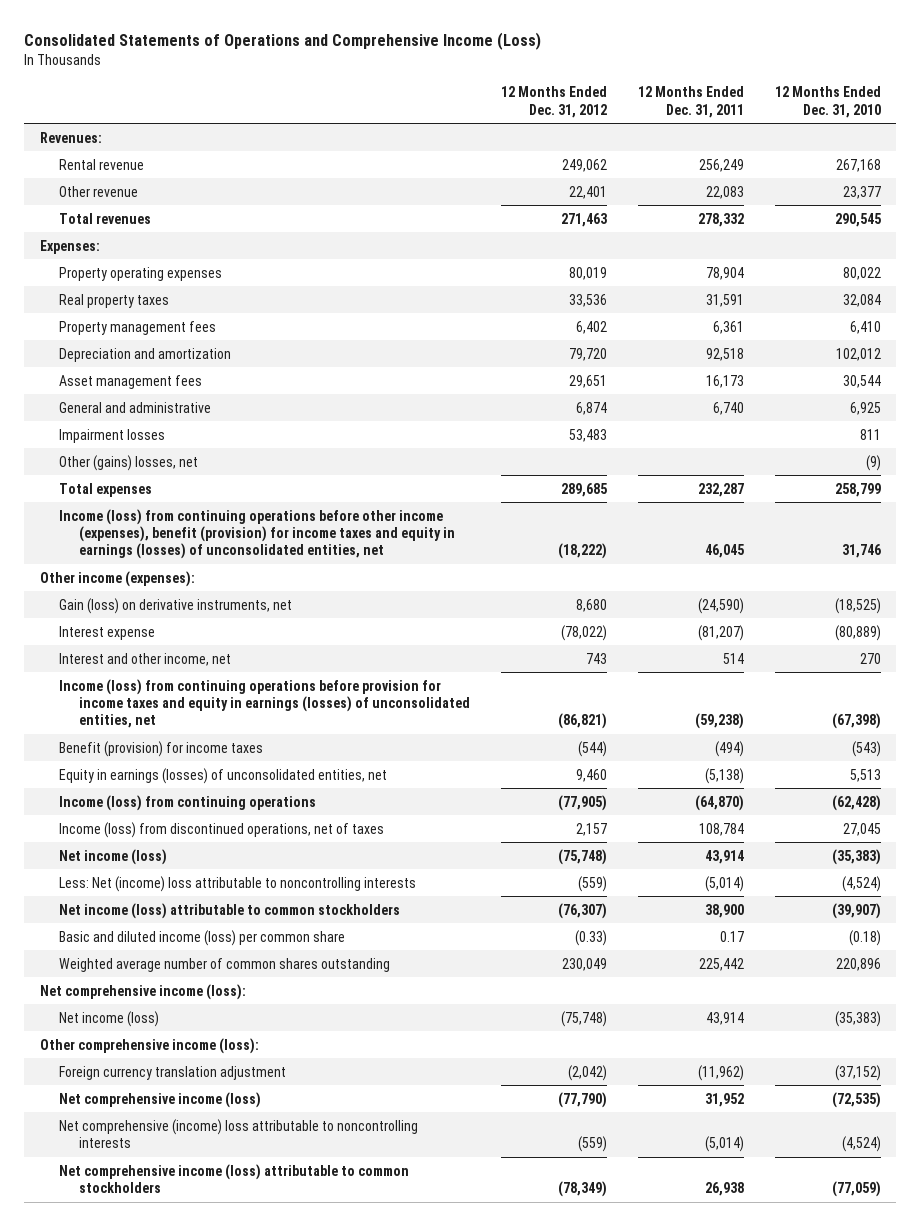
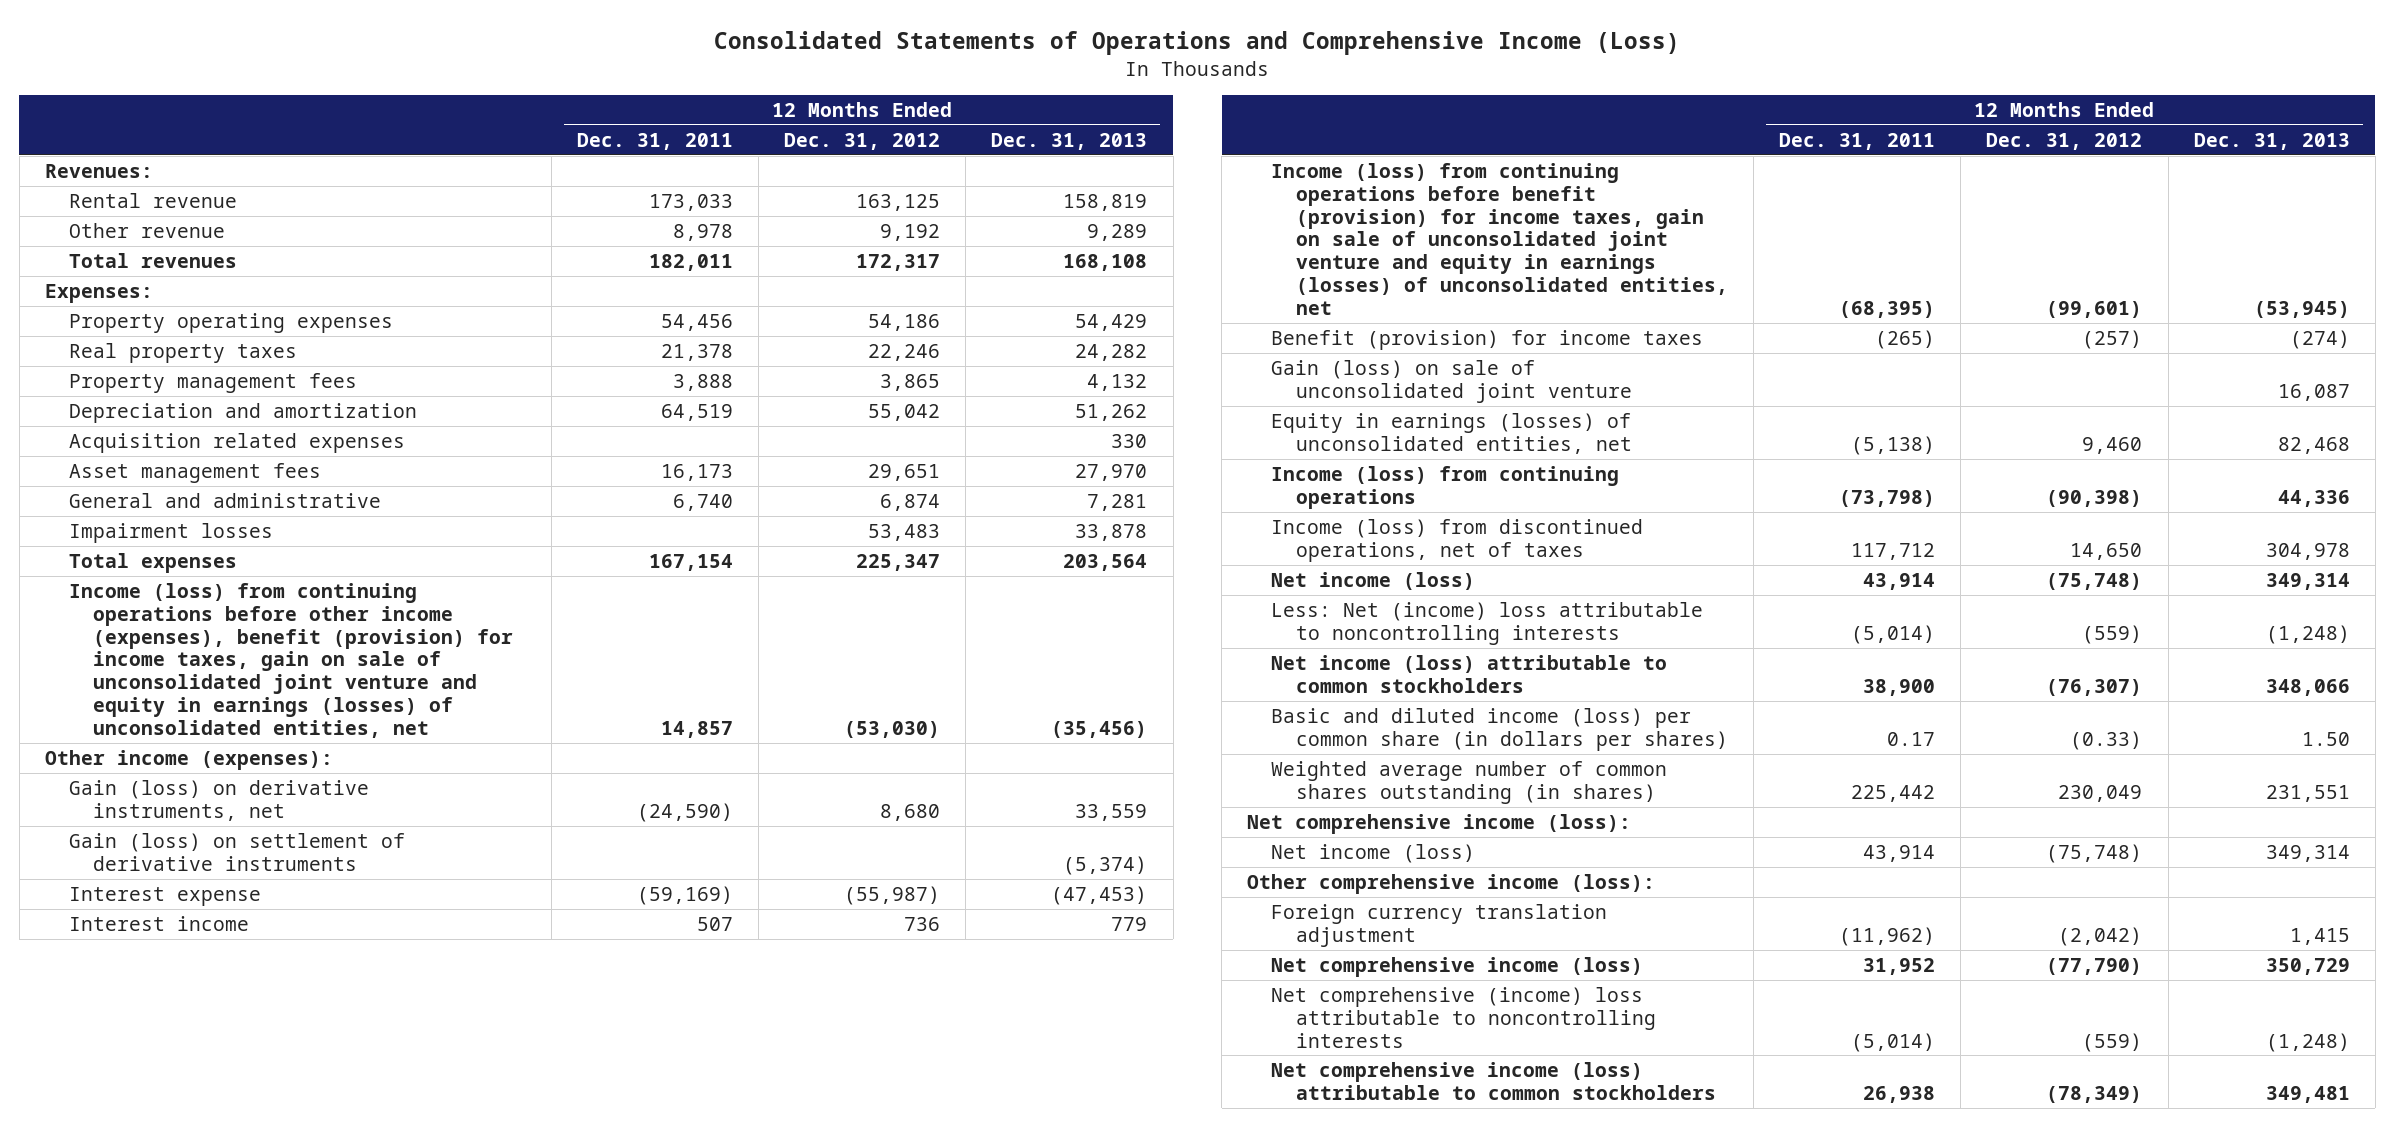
- | 12 Months Ended Dec. 31, 2012 | 12 Months Ended Dec. 31, 2011 | 12 Months Ended Dec. 31, 2010
+ | 12 Months Ended Dec. 31, 2011 | 12 Months Ended Dec. 31, 2012 | 12 Months Ended Dec. 31, 2013
- Rental revenue | 249,062 | 256,249 | 267,168
- Other revenue | 22,401 | 22,083 | 23,377
- Total revenues | 271,463 | 278,332 | 290,545
+ Rental revenue | 173,033 | 163,125 | 158,819
+ Other revenue | 8,978 | 9,192 | 9,289
+ Total revenues | 182,011 | 172,317 | 168,108
- Property operating expenses | 80,019 | 78,904 | 80,022
- Real property taxes | 33,536 | 31,591 | 32,084
- Property management fees | 6,402 | 6,361 | 6,410
- Depreciation and amortization | 79,720 | 92,518 | 102,012
+ Property operating expenses | 54,456 | 54,186 | 54,429
+ Real property taxes | 21,378 | 22,246 | 24,282
+ Property management fees | 3,888 | 3,865 | 4,132
+ Depreciation and amortization | 64,519 | 55,042 | 51,262
+ Acquisition related expenses | | | 330
- Other (gains) losses, net | | | (9)
- Total expenses | 289,685 | 232,287 | 258,799
- Income (loss) from continuing operations before other income (expenses), benefit (provision) for income taxes and equity in earnings (losses) of unconsolidated entities, net | (18,222) | 46,045 | 31,746
+ Total expenses | 167,154 | 225,347 | 203,564
+ Income (loss) from continuing operations before other income (expenses), benefit (provision) for income taxes, gain on sale of unconsolidated joint venture and equity in earnings (losses) of unconsolidated entities, net | 14,857 | (53,030) | (35,456)
- Interest expense | (78,022) | (81,207) | (80,889)
- Interest and other income, net | 743 | 514 | 270
- Income (loss) from continuing operations before provision for income taxes and equity in earnings (losses) of unconsolidated entities, net | (86,821) | (59,238) | (67,398)
- Benefit (provision) for income taxes | (544) | (494) | (543)
+ Gain (loss) on settlement of derivative instruments | | | (5,374)
+ Interest expense | (59,169) | (55,987) | (47,453)
+ Interest income | 507 | 736 | 779
+ Income (loss) from continuing operations before benefit (provision) for income taxes, gain on sale of unconsolidated joint venture and equity in earnings (losses) of unconsolidated entities, net | (68,395) | (99,601) | (53,945)
+ Benefit (provision) for income taxes | (265) | (257) | (274)
+ Gain (loss) on sale of unconsolidated joint venture | | | 16,087
- Income (loss) from continuing operations | (77,905) | (64,870) | (62,428)
- Income (loss) from discontinued operations, net of taxes | 2,157 | 108,784 | 27,045
+ Income (loss) from continuing operations | (73,798) | (90,398) | 44,336
+ Income (loss) from discontinued operations, net of taxes | 117,712 | 14,650 | 304,978
- Basic and diluted income (loss) per common share | (0.33) | 0.17 | (0.18)
- Weighted average number of common shares outstanding | 230,049 | 225,442 | 220,896
+ Basic and diluted income (loss) per common share (in dollars per shares) | 0.17 | (0.33) | 1.50
+ Weighted average number of common shares outstanding (in shares) | 225,442 | 230,049 | 231,551

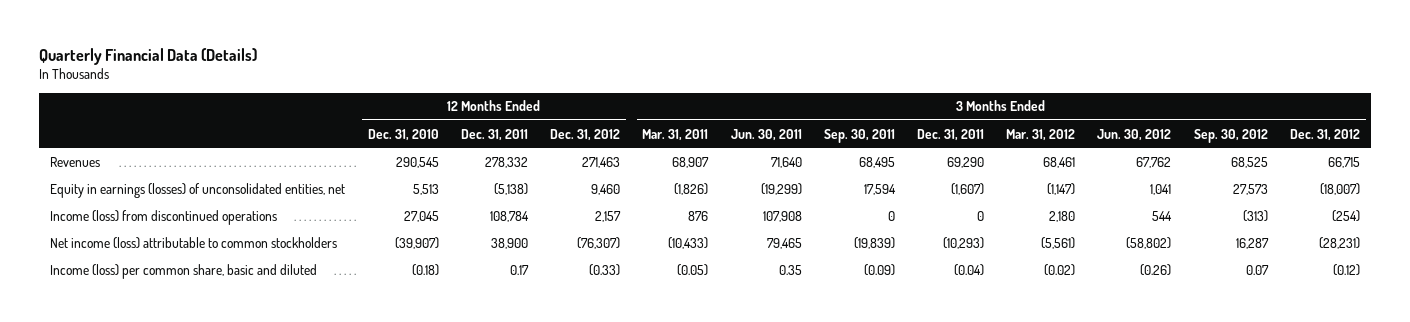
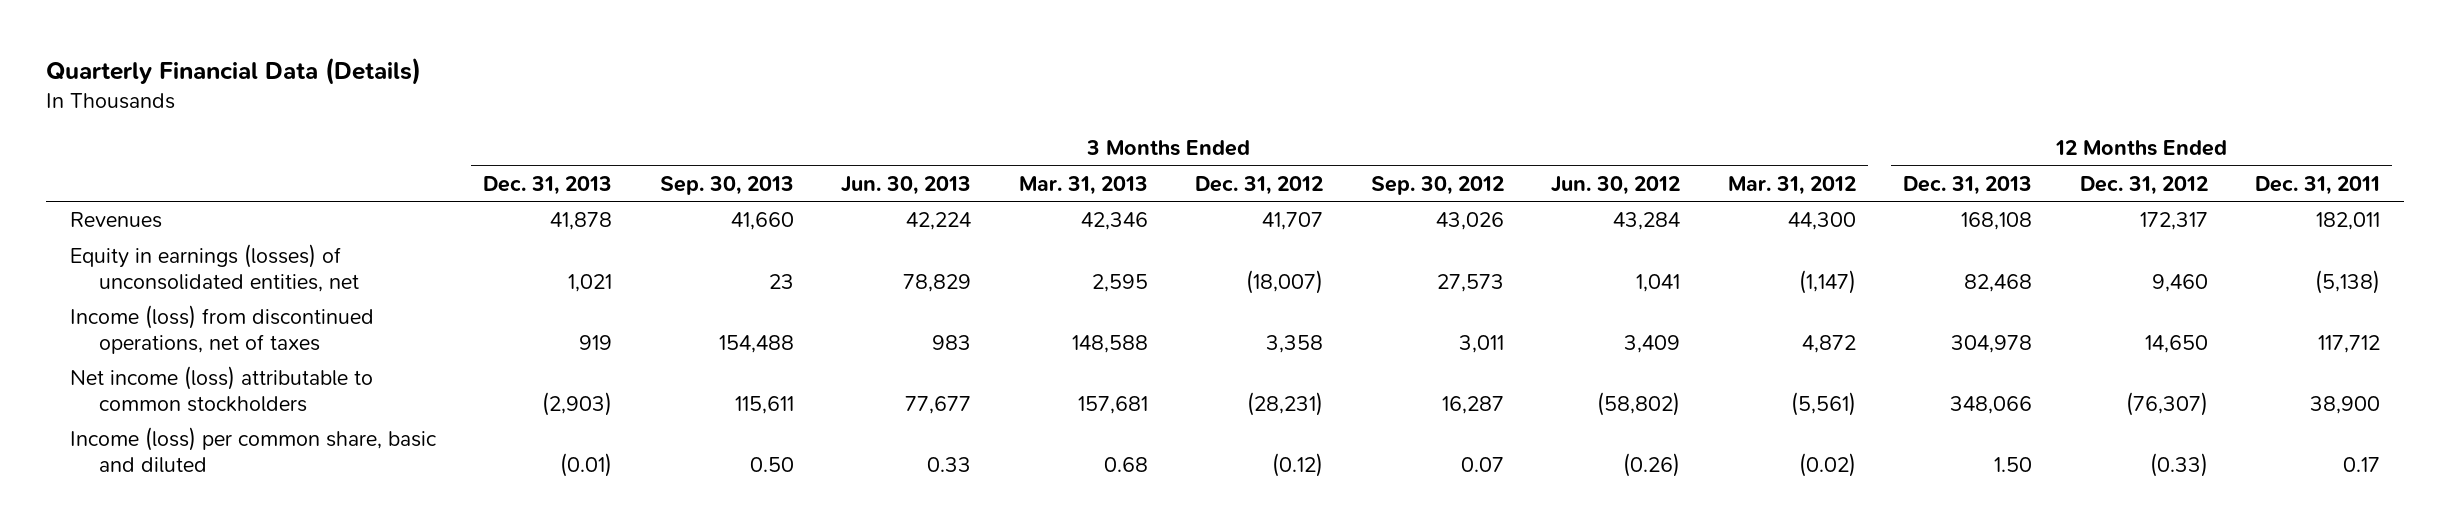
- | 12 Months Ended Dec. 31, 2010 | 12 Months Ended Dec. 31, 2011 | 12 Months Ended Dec. 31, 2012 | 3 Months Ended Mar. 31, 2011 | 3 Months Ended Jun. 30, 2011 | 3 Months Ended Sep. 30, 2011 | 3 Months Ended Dec. 31, 2011 | 3 Months Ended Mar. 31, 2012 | 3 Months Ended Jun. 30, 2012 | 3 Months Ended Sep. 30, 2012 | 3 Months Ended Dec. 31, 2012
+ | 3 Months Ended Dec. 31, 2013 | 3 Months Ended Sep. 30, 2013 | 3 Months Ended Jun. 30, 2013 | 3 Months Ended Mar. 31, 2013 | 3 Months Ended Dec. 31, 2012 | 3 Months Ended Sep. 30, 2012 | 3 Months Ended Jun. 30, 2012 | 3 Months Ended Mar. 31, 2012 | 12 Months Ended Dec. 31, 2013 | 12 Months Ended Dec. 31, 2012 | 12 Months Ended Dec. 31, 2011
- Revenues | 290,545 | 278,332 | 271,463 | 68,907 | 71,640 | 68,495 | 69,290 | 68,461 | 67,762 | 68,525 | 66,715
+ Revenues | 41,878 | 41,660 | 42,224 | 42,346 | 41,707 | 43,026 | 43,284 | 44,300 | 168,108 | 172,317 | 182,011
- Income (loss) from discontinued operations | 27,045 | 108,784 | 2,157 | 876 | 107,908 | 0 | 0 | 2,180 | 544 | (313) | (254)
+ Income (loss) from discontinued operations, net of taxes | 919 | 154,488 | 983 | 148,588 | 3,358 | 3,011 | 3,409 | 4,872 | 304,978 | 14,650 | 117,712

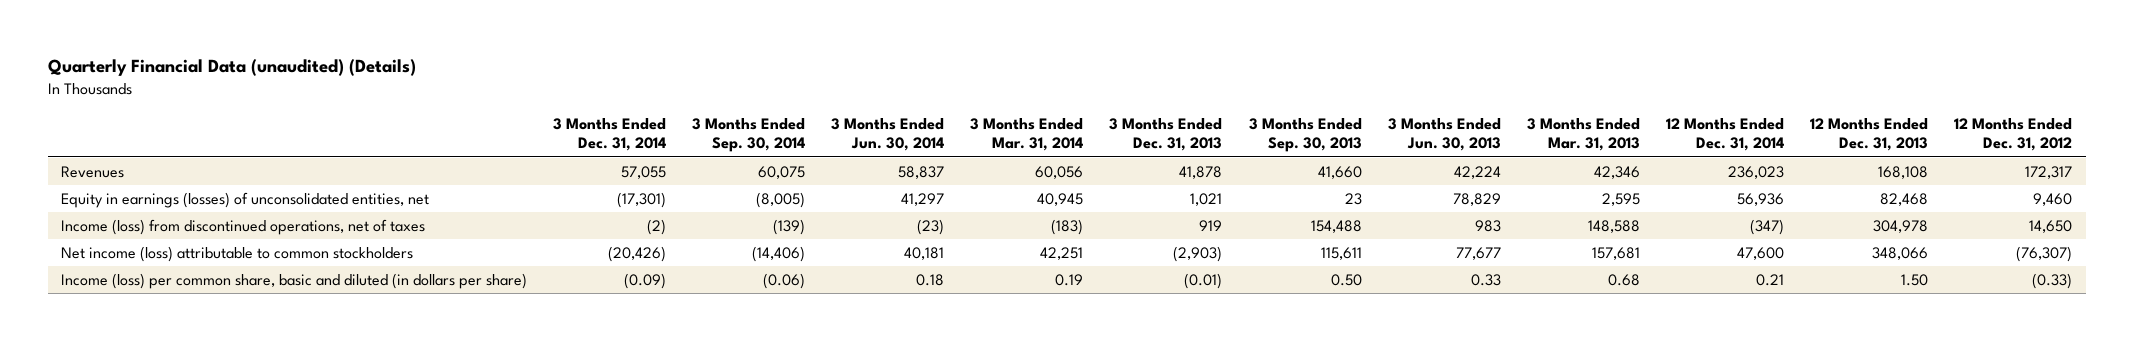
- Quarterly Financial Data (Details)
+ Quarterly Financial Data (unaudited) (Details)
- | 3 Months Ended Dec. 31, 2013 | 3 Months Ended Sep. 30, 2013 | 3 Months Ended Jun. 30, 2013 | 3 Months Ended Mar. 31, 2013 | 3 Months Ended Dec. 31, 2012 | 3 Months Ended Sep. 30, 2012 | 3 Months Ended Jun. 30, 2012 | 3 Months Ended Mar. 31, 2012 | 12 Months Ended Dec. 31, 2013 | 12 Months Ended Dec. 31, 2012 | 12 Months Ended Dec. 31, 2011
+ | 3 Months Ended Dec. 31, 2014 | 3 Months Ended Sep. 30, 2014 | 3 Months Ended Jun. 30, 2014 | 3 Months Ended Mar. 31, 2014 | 3 Months Ended Dec. 31, 2013 | 3 Months Ended Sep. 30, 2013 | 3 Months Ended Jun. 30, 2013 | 3 Months Ended Mar. 31, 2013 | 12 Months Ended Dec. 31, 2014 | 12 Months Ended Dec. 31, 2013 | 12 Months Ended Dec. 31, 2012
- Income (loss) per common share, basic and diluted | (0.01) | 0.50 | 0.33 | 0.68 | (0.12) | 0.07 | (0.26) | (0.02) | 1.50 | (0.33) | 0.17
+ Income (loss) per common share, basic and diluted (in dollars per share) | (0.09) | (0.06) | 0.18 | 0.19 | (0.01) | 0.50 | 0.33 | 0.68 | 0.21 | 1.50 | (0.33)

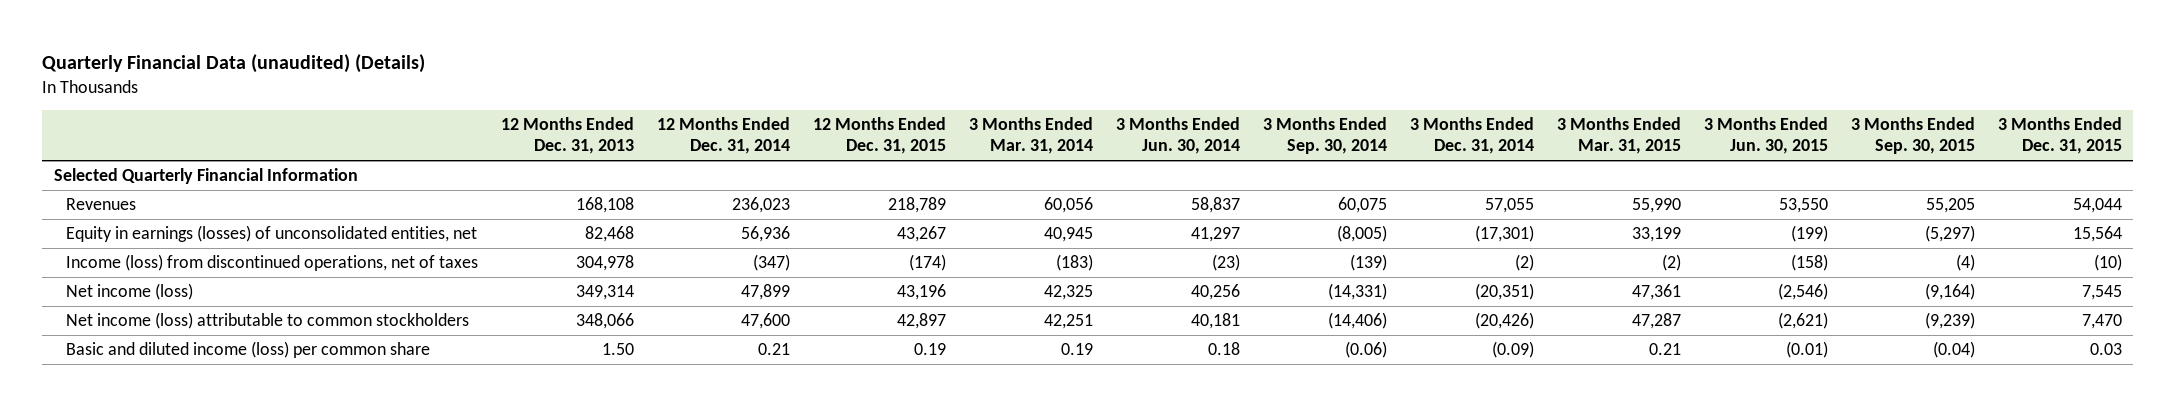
- | 3 Months Ended Dec. 31, 2014 | 3 Months Ended Sep. 30, 2014 | 3 Months Ended Jun. 30, 2014 | 3 Months Ended Mar. 31, 2014 | 3 Months Ended Dec. 31, 2013 | 3 Months Ended Sep. 30, 2013 | 3 Months Ended Jun. 30, 2013 | 3 Months Ended Mar. 31, 2013 | 12 Months Ended Dec. 31, 2014 | 12 Months Ended Dec. 31, 2013 | 12 Months Ended Dec. 31, 2012
+ | 12 Months Ended Dec. 31, 2013 | 12 Months Ended Dec. 31, 2014 | 12 Months Ended Dec. 31, 2015 | 3 Months Ended Mar. 31, 2014 | 3 Months Ended Jun. 30, 2014 | 3 Months Ended Sep. 30, 2014 | 3 Months Ended Dec. 31, 2014 | 3 Months Ended Mar. 31, 2015 | 3 Months Ended Jun. 30, 2015 | 3 Months Ended Sep. 30, 2015 | 3 Months Ended Dec. 31, 2015
+ Selected Quarterly Financial Information
+ Net income (loss) | 349,314 | 47,899 | 43,196 | 42,325 | 40,256 | (14,331) | (20,351) | 47,361 | (2,546) | (9,164) | 7,545
- Income (loss) per common share, basic and diluted (in dollars per share) | (0.09) | (0.06) | 0.18 | 0.19 | (0.01) | 0.50 | 0.33 | 0.68 | 0.21 | 1.50 | (0.33)
+ Basic and diluted income (loss) per common share | 1.50 | 0.21 | 0.19 | 0.19 | 0.18 | (0.06) | (0.09) | 0.21 | (0.01) | (0.04) | 0.03

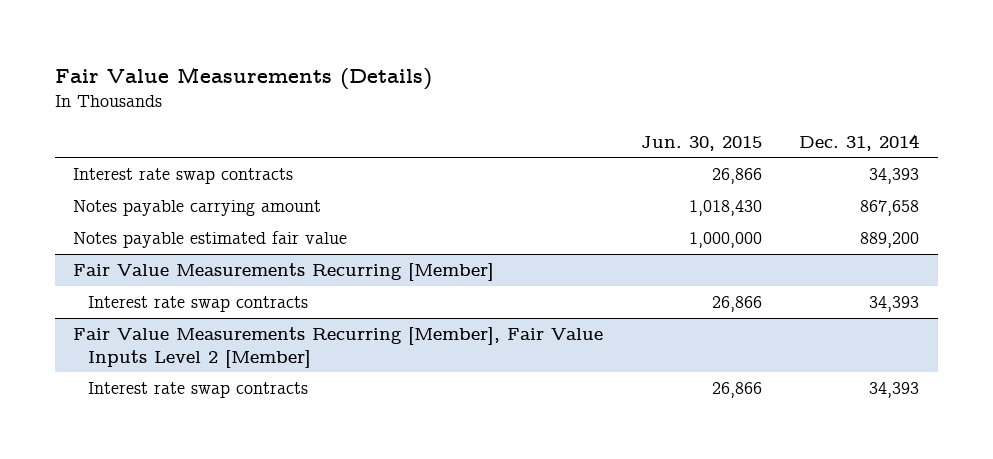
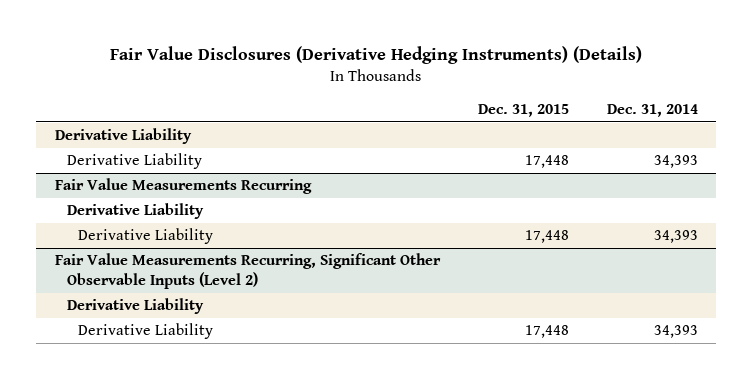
- Fair Value Measurements (Details)
+ Fair Value Disclosures (Derivative Hedging Instruments) (Details)
- | Jun. 30, 2015 | Dec. 31, 2014
+ | Dec. 31, 2015 | Dec. 31, 2014
- Interest rate swap contracts | 26,866 | 34,393
- Notes payable carrying amount | 1,018,430 | 867,658
- Notes payable estimated fair value | 1,000,000 | 889,200
- Fair Value Measurements Recurring [Member]
- Interest rate swap contracts | 26,866 | 34,393
- Fair Value Measurements Recurring [Member], Fair Value Inputs Level 2 [Member]
- Interest rate swap contracts | 26,866 | 34,393
+ Derivative Liability
+ Derivative Liability | 17,448 | 34,393
+ Fair Value Measurements Recurring
+ Derivative Liability
+ Derivative Liability | 17,448 | 34,393
+ Fair Value Measurements Recurring, Significant Other Observable Inputs (Level 2)
+ Derivative Liability
+ Derivative Liability | 17,448 | 34,393

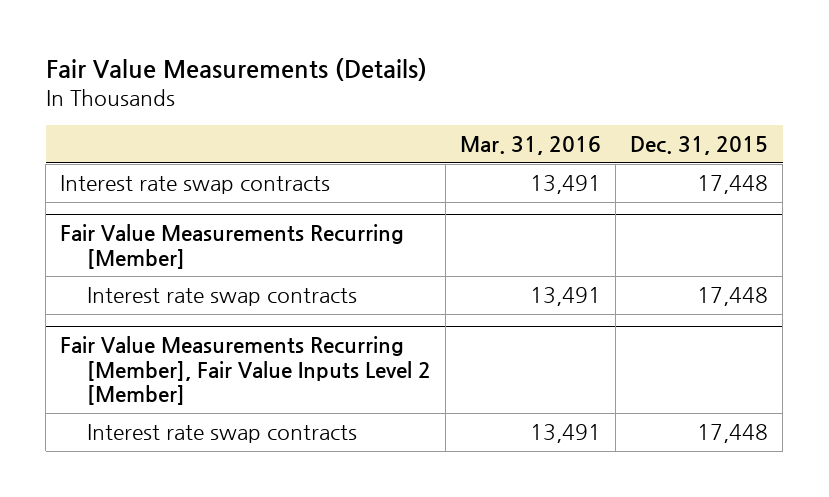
- Fair Value Disclosures (Derivative Hedging Instruments) (Details)
+ Fair Value Measurements (Details)
- | Dec. 31, 2015 | Dec. 31, 2014
+ | Mar. 31, 2016 | Dec. 31, 2015
- Derivative Liability
- Derivative Liability | 17,448 | 34,393
- Fair Value Measurements Recurring
- Derivative Liability
- Derivative Liability | 17,448 | 34,393
- Fair Value Measurements Recurring, Significant Other Observable Inputs (Level 2)
- Derivative Liability
- Derivative Liability | 17,448 | 34,393
+ Interest rate swap contracts | 13,491 | 17,448
+ Fair Value Measurements Recurring [Member]
+ Interest rate swap contracts | 13,491 | 17,448
+ Fair Value Measurements Recurring [Member], Fair Value Inputs Level 2 [Member]
+ Interest rate swap contracts | 13,491 | 17,448

